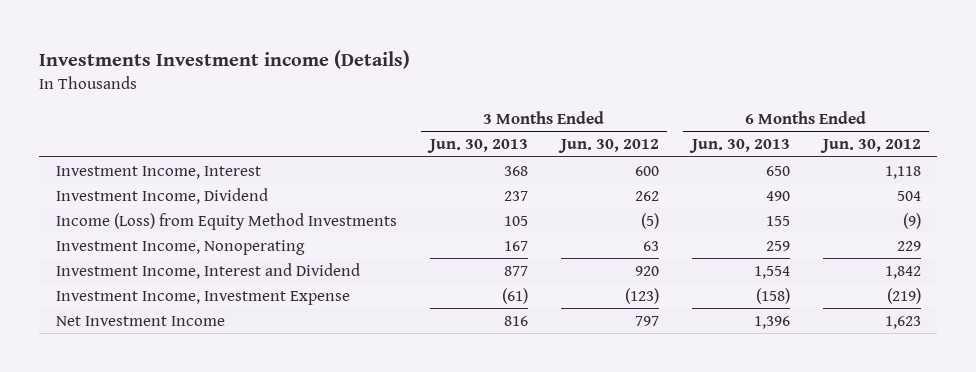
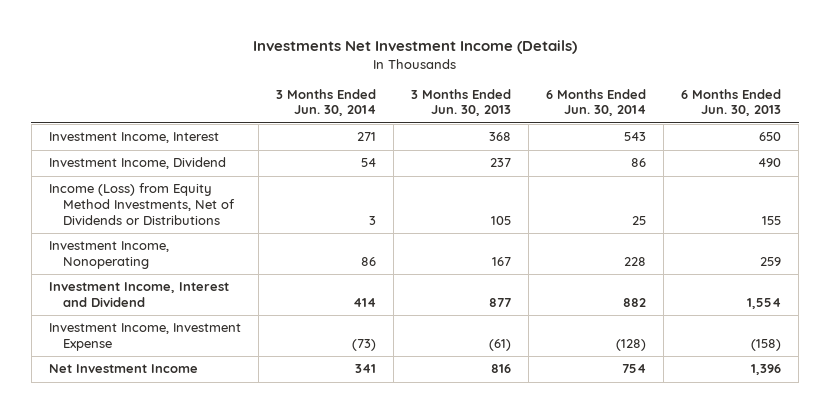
- Investments Investment income (Details)
+ Investments Net Investment Income (Details)
- | 3 Months Ended Jun. 30, 2013 | 3 Months Ended Jun. 30, 2012 | 6 Months Ended Jun. 30, 2013 | 6 Months Ended Jun. 30, 2012
+ | 3 Months Ended Jun. 30, 2014 | 3 Months Ended Jun. 30, 2013 | 6 Months Ended Jun. 30, 2014 | 6 Months Ended Jun. 30, 2013
- Income (Loss) from Equity Method Investments | 105 | (5) | 155 | (9)
+ Income (Loss) from Equity Method Investments, Net of Dividends or Distributions | 3 | 105 | 25 | 155

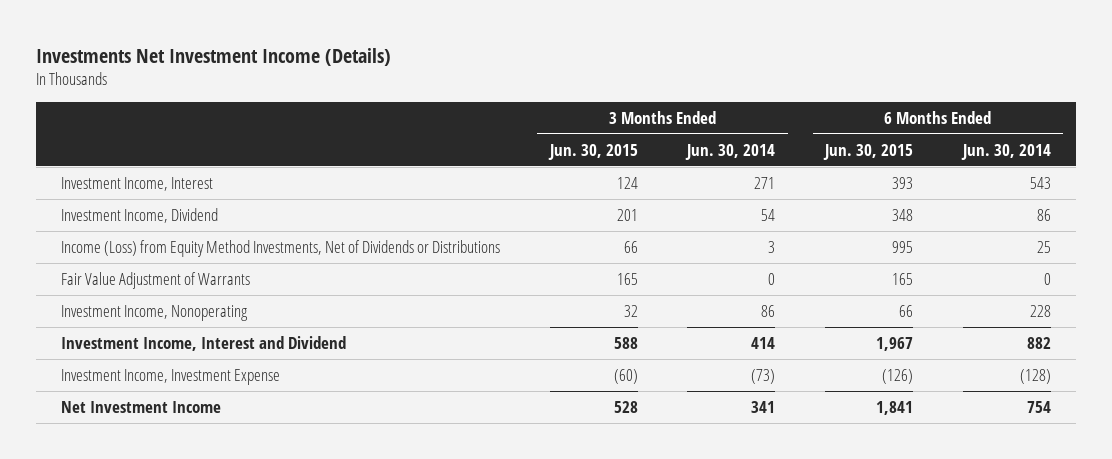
- | 3 Months Ended Jun. 30, 2014 | 3 Months Ended Jun. 30, 2013 | 6 Months Ended Jun. 30, 2014 | 6 Months Ended Jun. 30, 2013
+ | 3 Months Ended Jun. 30, 2015 | 3 Months Ended Jun. 30, 2014 | 6 Months Ended Jun. 30, 2015 | 6 Months Ended Jun. 30, 2014
+ Fair Value Adjustment of Warrants | 165 | 0 | 165 | 0

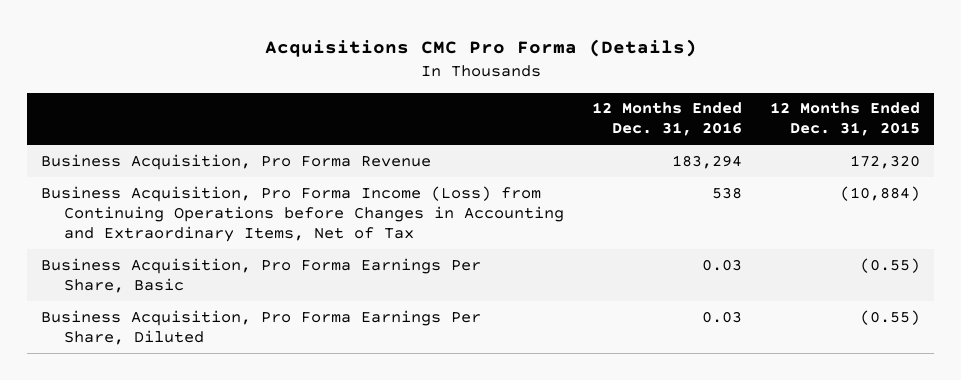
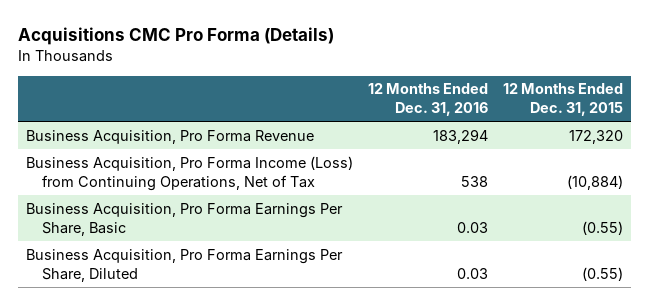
- Business Acquisition, Pro Forma Income (Loss) from Continuing Operations before Changes in Accounting and Extraordinary Items, Net of Tax | 538 | (10,884)
+ Business Acquisition, Pro Forma Income (Loss) from Continuing Operations, Net of Tax | 538 | (10,884)

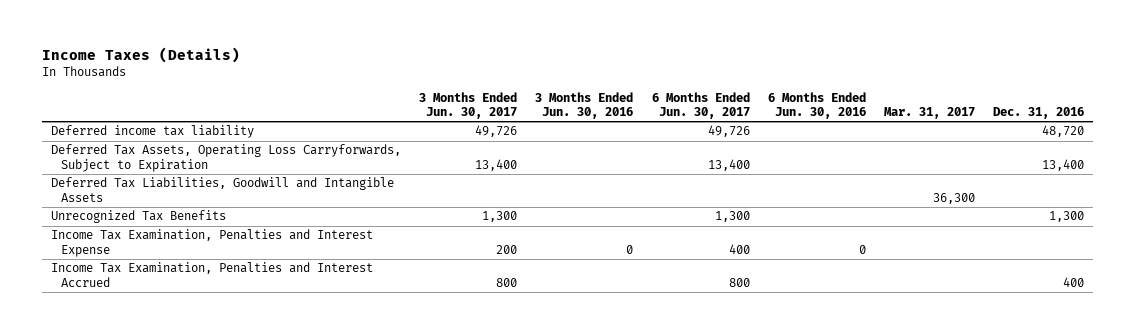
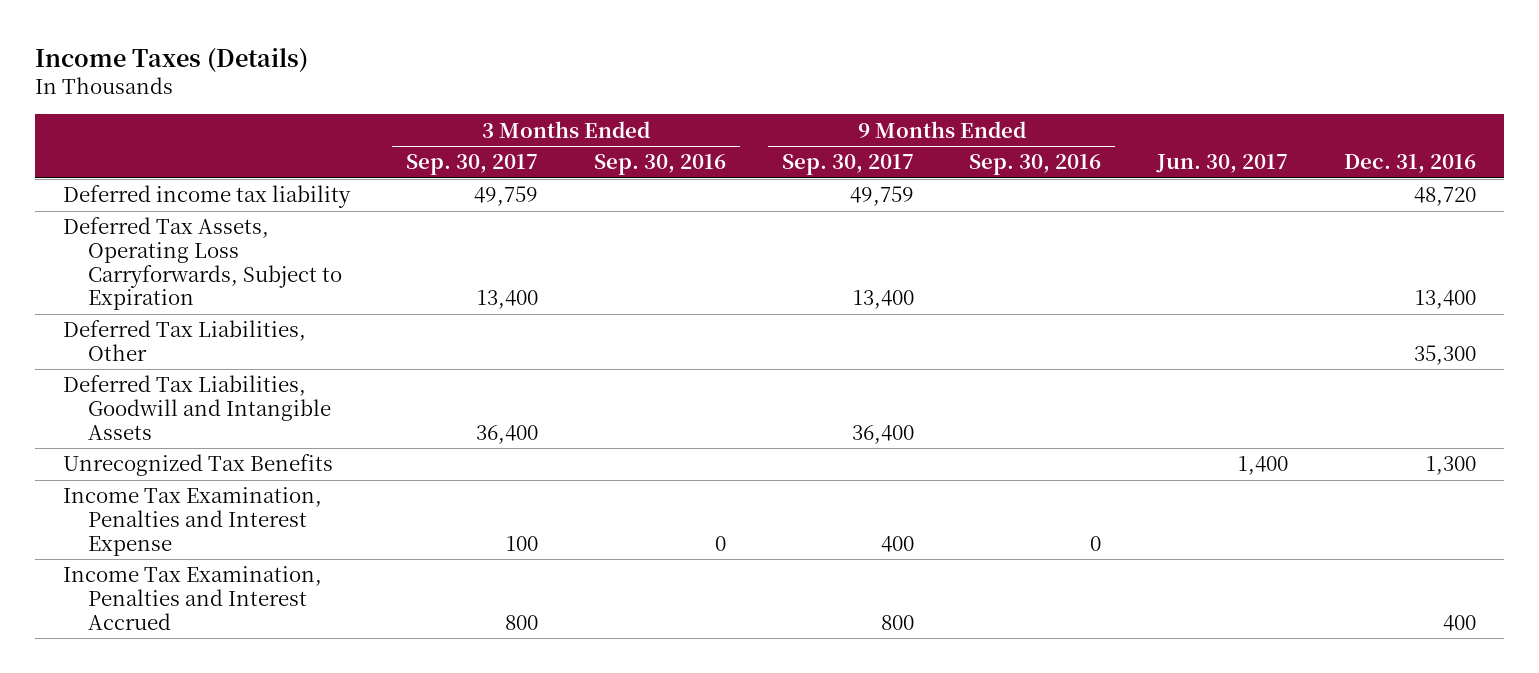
- | 3 Months Ended Jun. 30, 2017 | 3 Months Ended Jun. 30, 2016 | 6 Months Ended Jun. 30, 2017 | 6 Months Ended Jun. 30, 2016 | Mar. 31, 2017 | Dec. 31, 2016
+ | 3 Months Ended Sep. 30, 2017 | 3 Months Ended Sep. 30, 2016 | 9 Months Ended Sep. 30, 2017 | 9 Months Ended Sep. 30, 2016 | Jun. 30, 2017 | Dec. 31, 2016
+ Deferred Tax Liabilities, Other | | | | | | 35,300

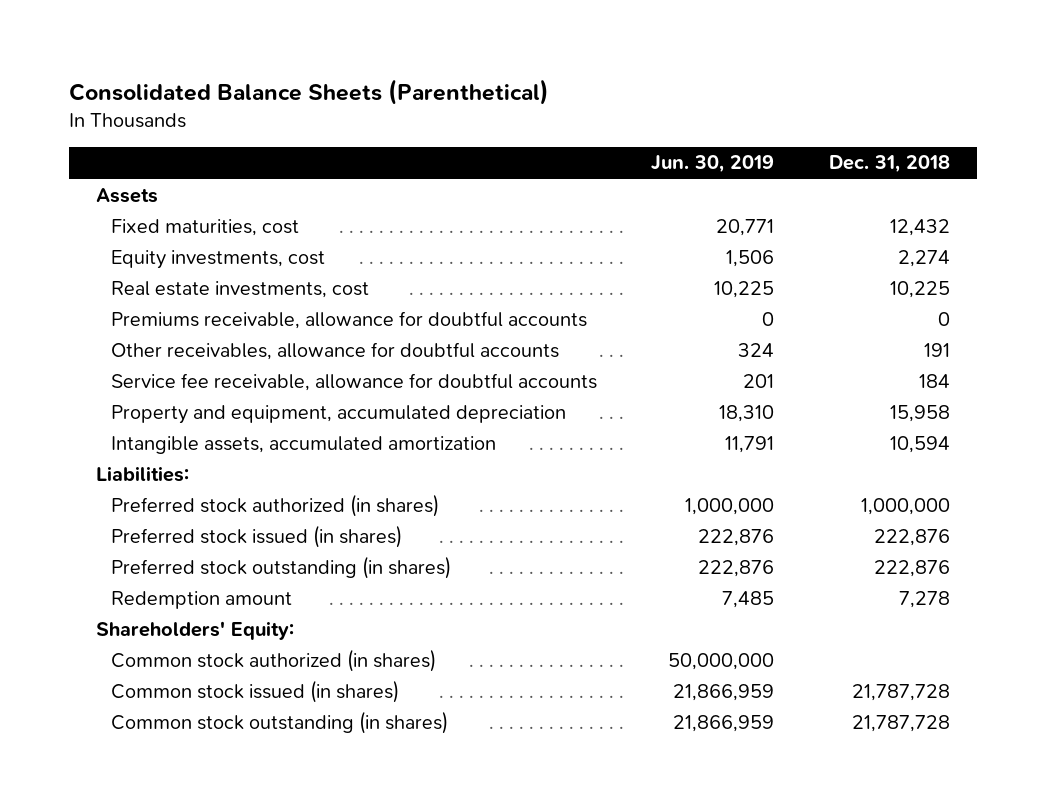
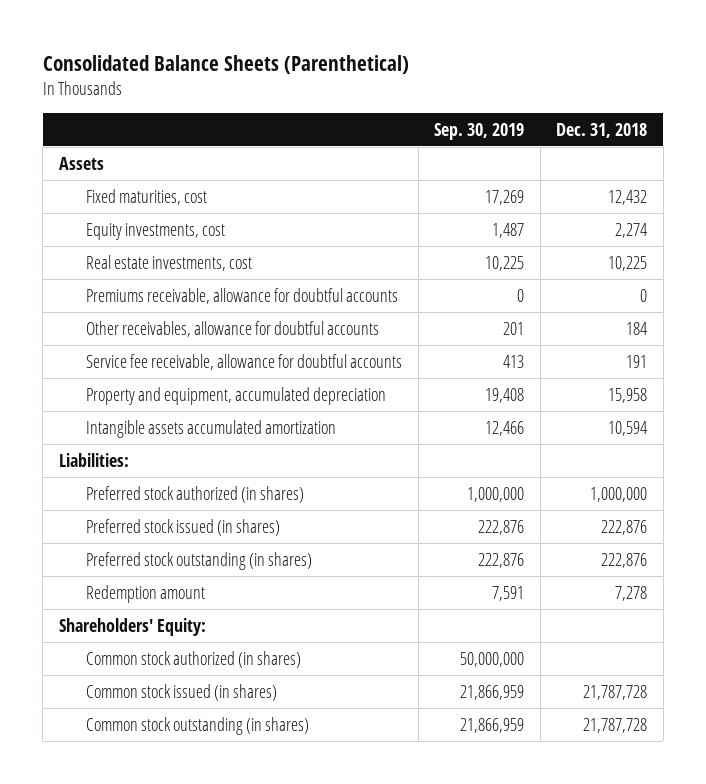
- | Jun. 30, 2019 | Dec. 31, 2018
+ | Sep. 30, 2019 | Dec. 31, 2018
- Other receivables, allowance for doubtful accounts | 324 | 191
- Service fee receivable, allowance for doubtful accounts | 201 | 184
+ Other receivables, allowance for doubtful accounts | 201 | 184
+ Service fee receivable, allowance for doubtful accounts | 413 | 191
- Intangible assets, accumulated amortization | 11,791 | 10,594
+ Intangible assets accumulated amortization | 12,466 | 10,594

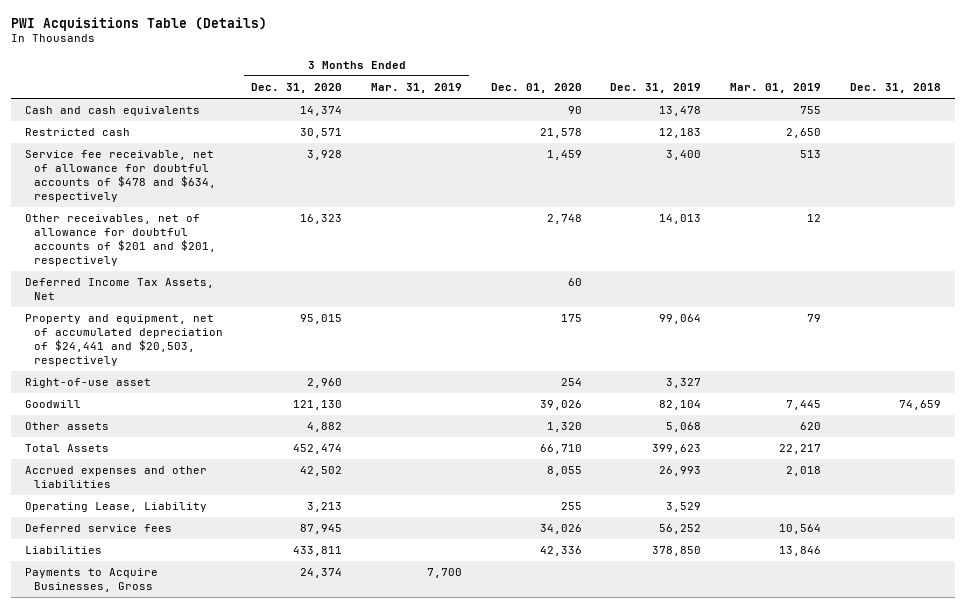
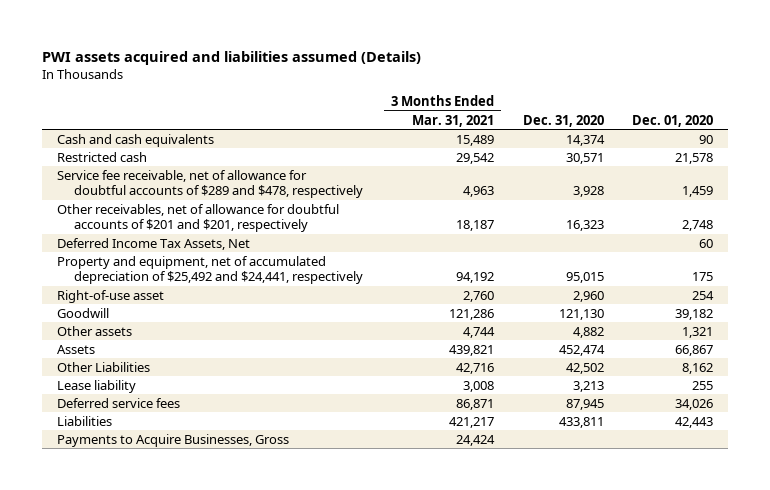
- PWI Acquisitions Table (Details)
+ PWI assets acquired and liabilities assumed (Details)
- | 3 Months Ended Dec. 31, 2020 | 3 Months Ended Mar. 31, 2019 | Dec. 01, 2020 | Dec. 31, 2019 | Mar. 01, 2019 | Dec. 31, 2018
+ | 3 Months Ended Mar. 31, 2021 | Dec. 31, 2020 | Dec. 01, 2020
- Service fee receivable, net of allowance for doubtful accounts of $478 and $634, respectively | 3,928 | | 1,459 | 3,400 | 513 |
+ Service fee receivable, net of allowance for doubtful accounts of $289 and $478, respectively | 4,963 | 3,928 | 1,459
- Property and equipment, net of accumulated depreciation of $24,441 and $20,503, respectively | 95,015 | | 175 | 99,064 | 79 |
+ Property and equipment, net of accumulated depreciation of $25,492 and $24,441, respectively | 94,192 | 95,015 | 175
- Goodwill | 121,130 | | 39,026 | 82,104 | 7,445 | 74,659
- Other assets | 4,882 | | 1,320 | 5,068 | 620 |
- Total Assets | 452,474 | | 66,710 | 399,623 | 22,217 |
- Accrued expenses and other liabilities | 42,502 | | 8,055 | 26,993 | 2,018 |
- Operating Lease, Liability | 3,213 | | 255 | 3,529 | |
+ Goodwill | 121,286 | 121,130 | 39,182
+ Other assets | 4,744 | 4,882 | 1,321
+ Assets | 439,821 | 452,474 | 66,867
+ Other Liabilities | 42,716 | 42,502 | 8,162
+ Lease liability | 3,008 | 3,213 | 255
- Liabilities | 433,811 | | 42,336 | 378,850 | 13,846 |
+ Liabilities | 421,217 | 433,811 | 42,443

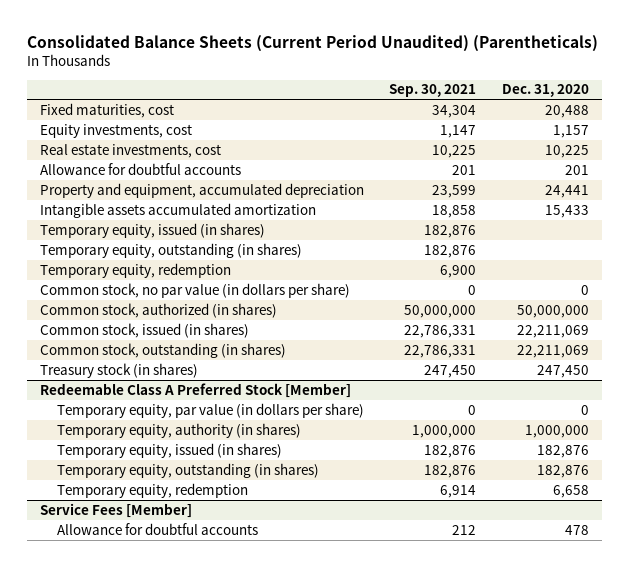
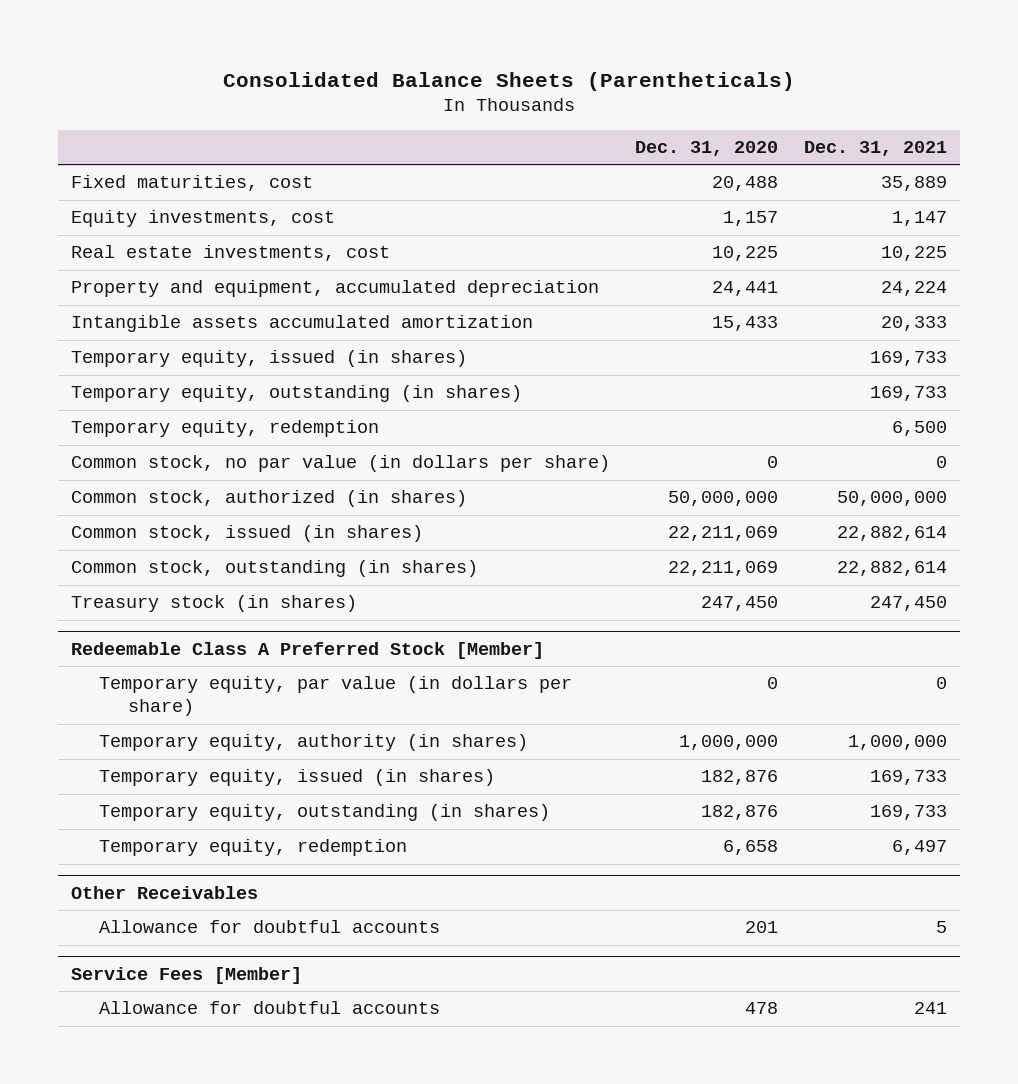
- Consolidated Balance Sheets (Current Period Unaudited) (Parentheticals)
+ Consolidated Balance Sheets (Parentheticals)
- | Sep. 30, 2021 | Dec. 31, 2020
+ | Dec. 31, 2020 | Dec. 31, 2021
- Allowance for doubtful accounts | 201 | 201
+ Other Receivables
+ Allowance for doubtful accounts | 201 | 5

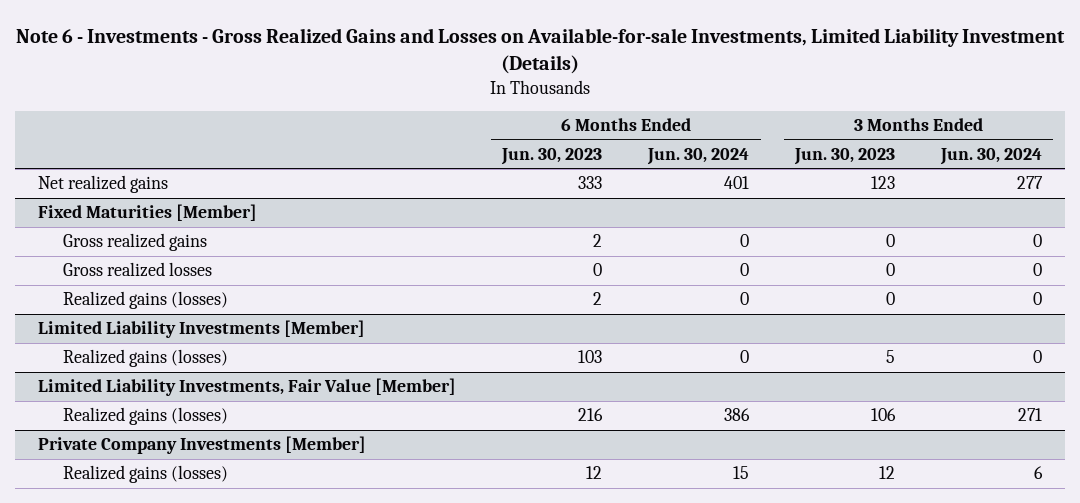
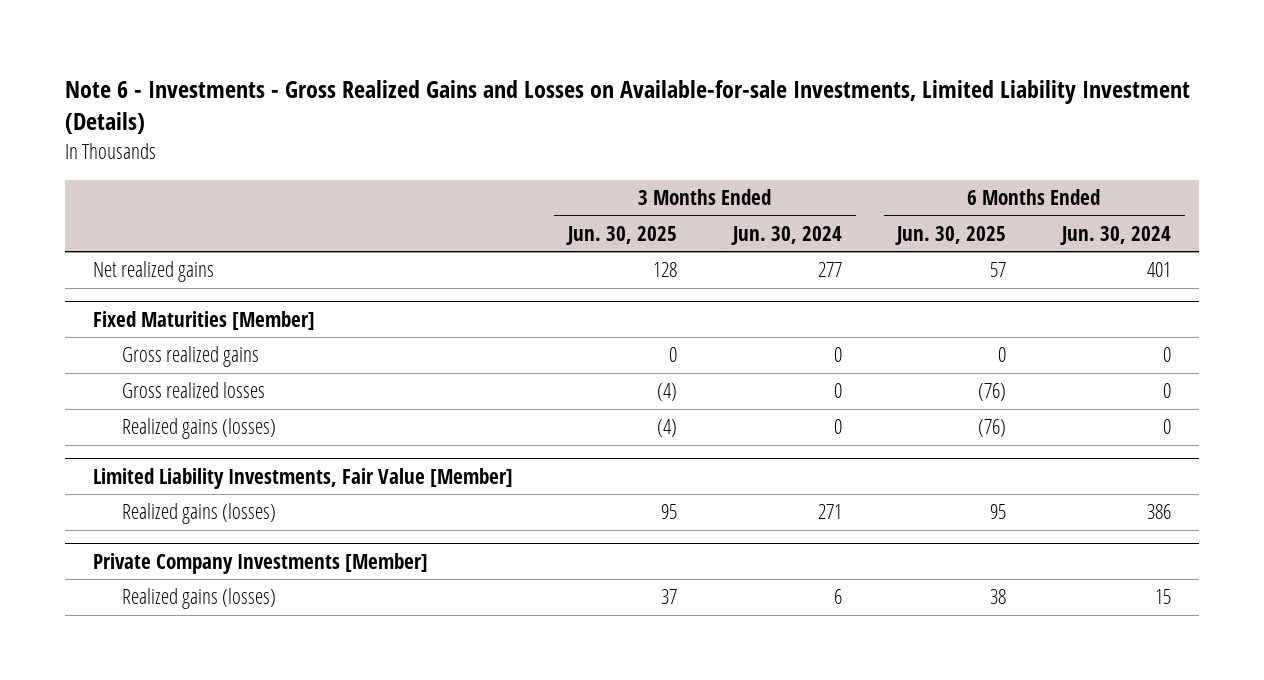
- | 6 Months Ended Jun. 30, 2023 | 6 Months Ended Jun. 30, 2024 | 3 Months Ended Jun. 30, 2023 | 3 Months Ended Jun. 30, 2024
+ | 3 Months Ended Jun. 30, 2025 | 3 Months Ended Jun. 30, 2024 | 6 Months Ended Jun. 30, 2025 | 6 Months Ended Jun. 30, 2024
- Limited Liability Investments [Member]
- Realized gains (losses) | 103 | 0 | 5 | 0

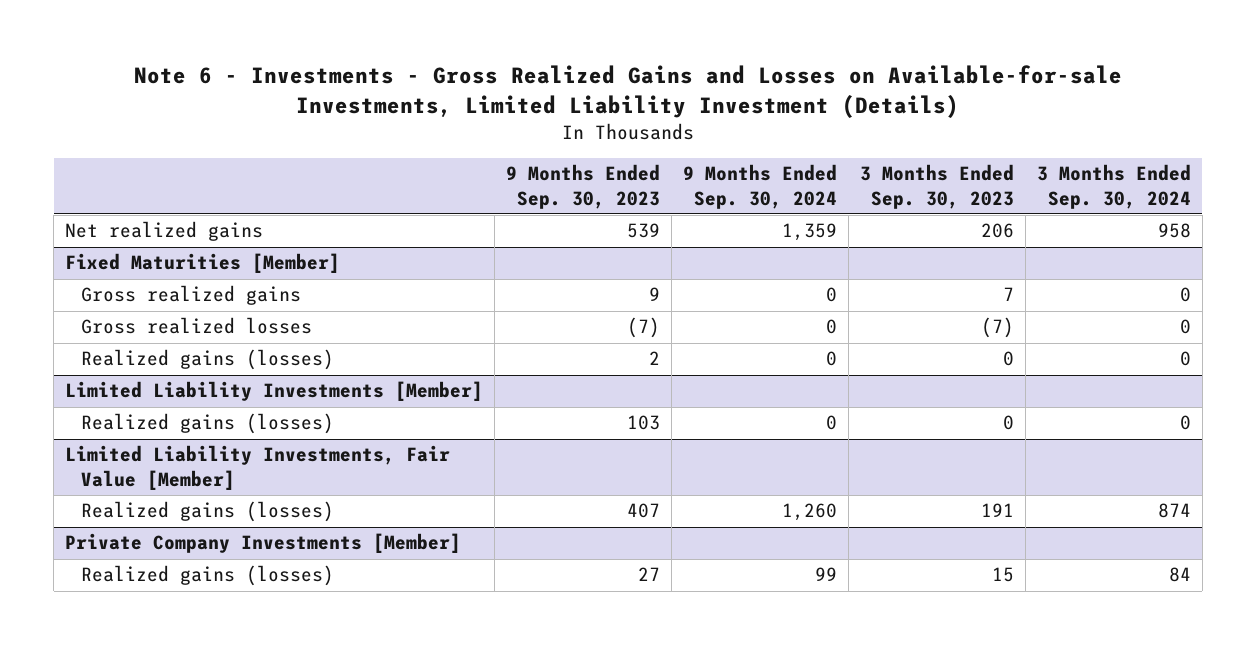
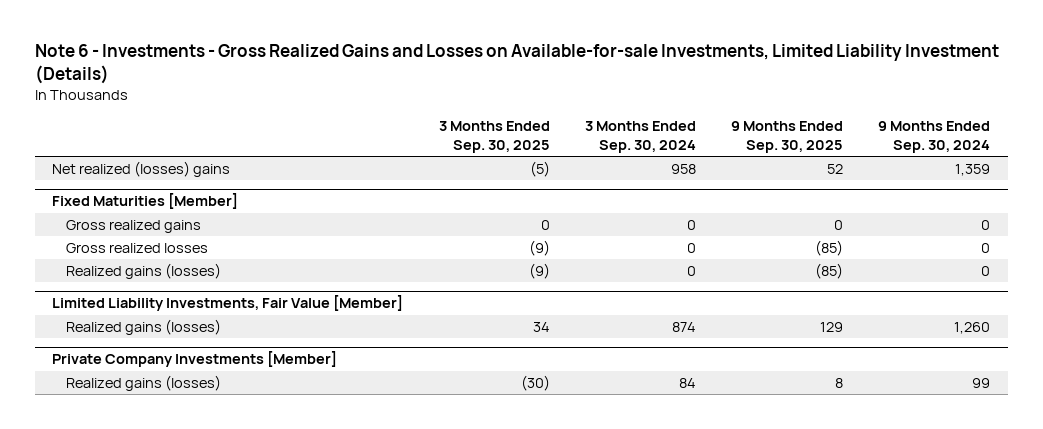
- | 9 Months Ended Sep. 30, 2023 | 9 Months Ended Sep. 30, 2024 | 3 Months Ended Sep. 30, 2023 | 3 Months Ended Sep. 30, 2024
+ | 3 Months Ended Sep. 30, 2025 | 3 Months Ended Sep. 30, 2024 | 9 Months Ended Sep. 30, 2025 | 9 Months Ended Sep. 30, 2024
- Net realized gains | 539 | 1,359 | 206 | 958
+ Net realized (losses) gains | (5) | 958 | 52 | 1,359
- Limited Liability Investments [Member]
- Realized gains (losses) | 103 | 0 | 0 | 0

